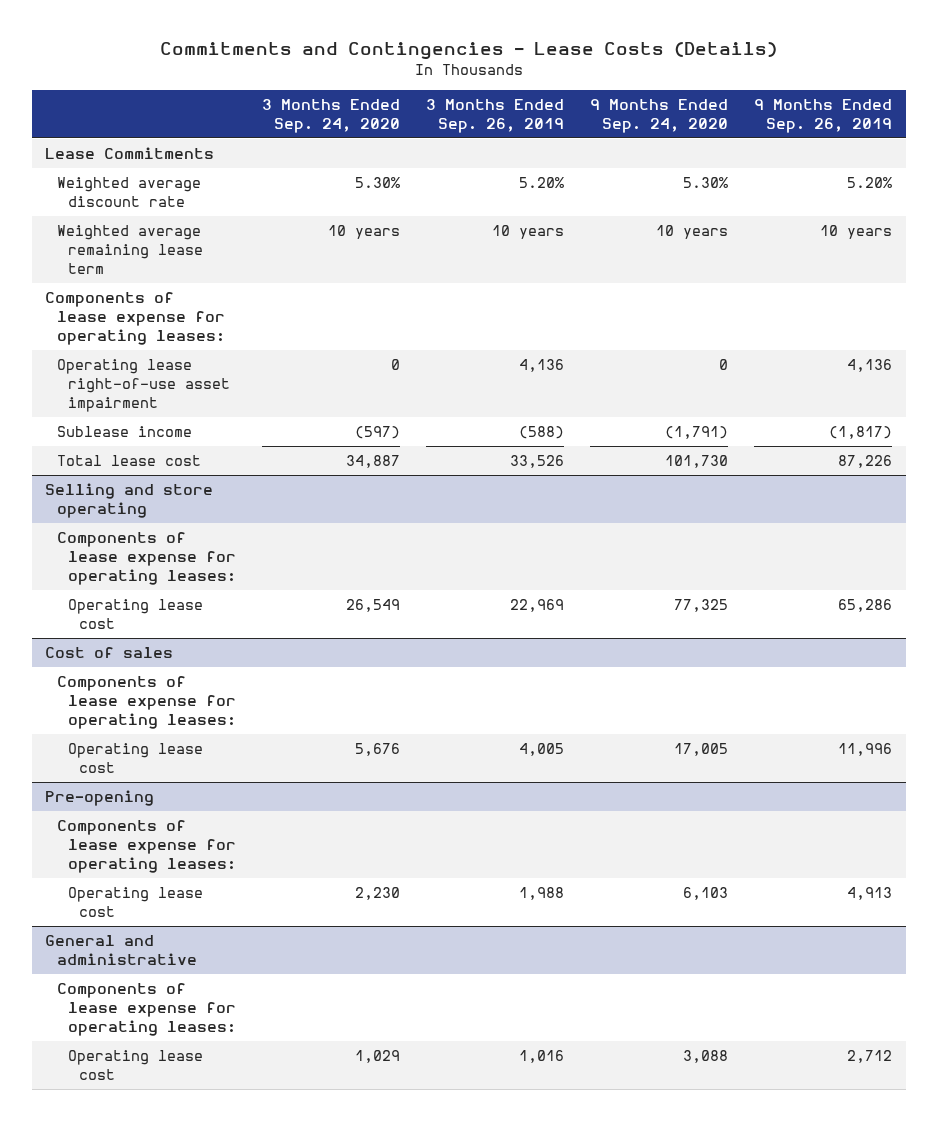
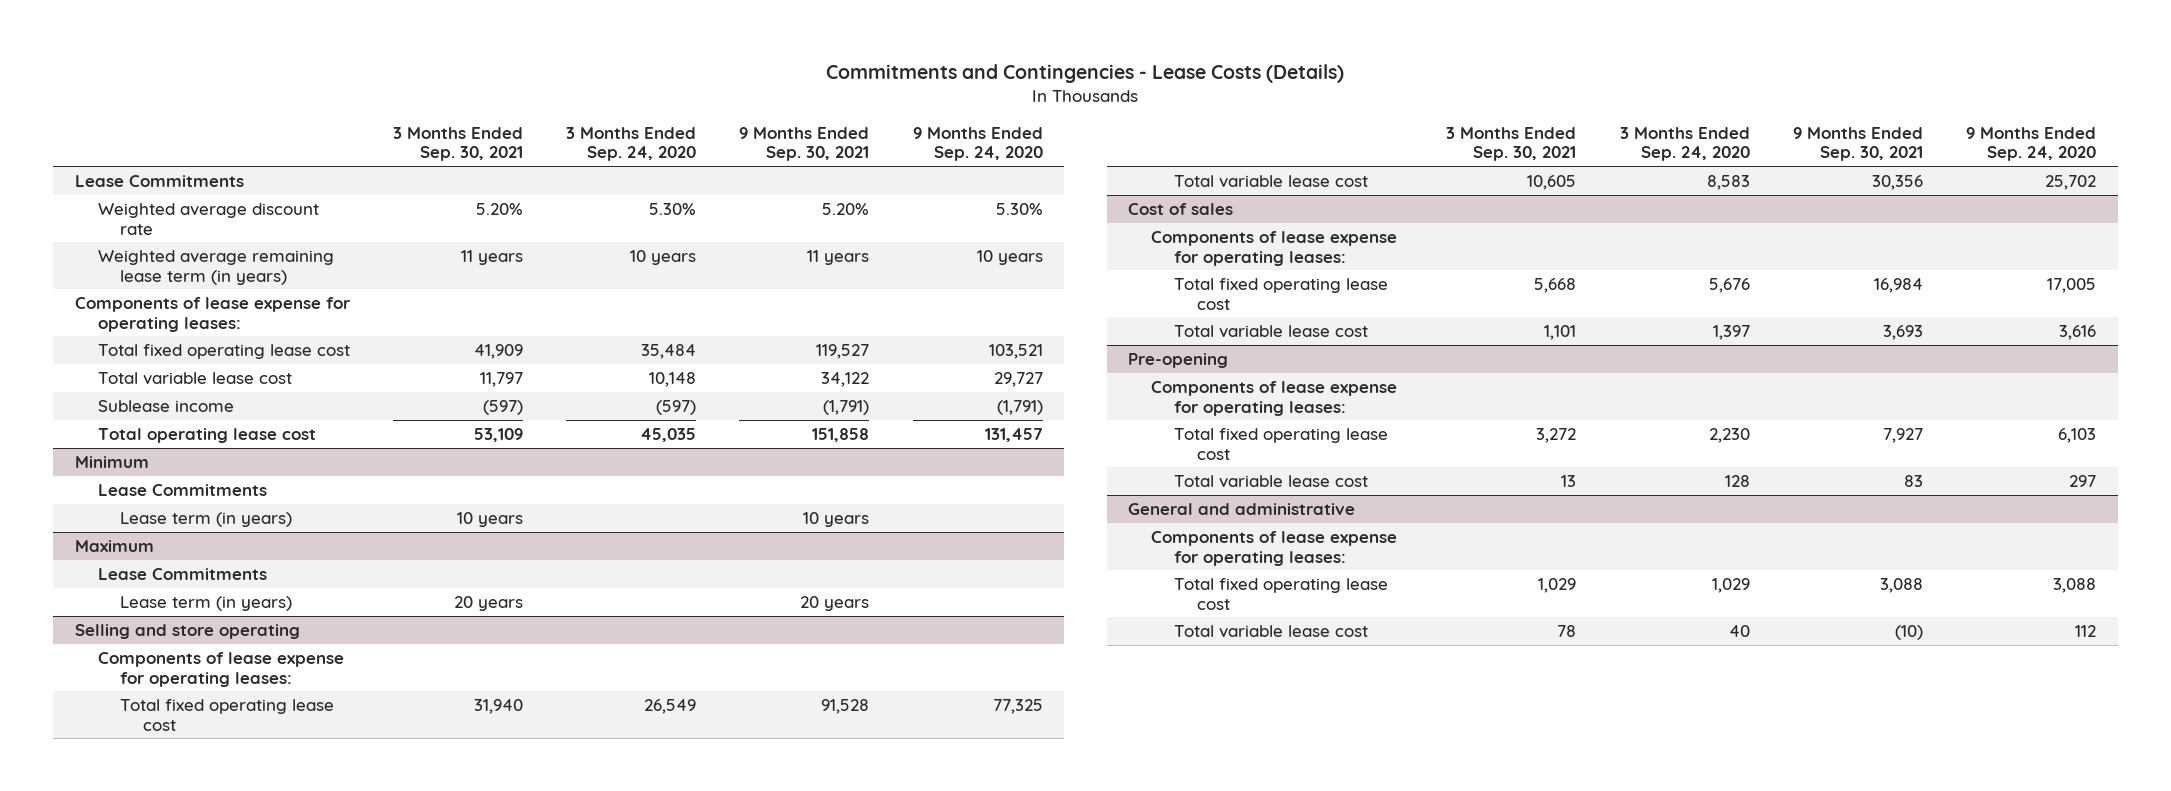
- | 3 Months Ended Sep. 24, 2020 | 3 Months Ended Sep. 26, 2019 | 9 Months Ended Sep. 24, 2020 | 9 Months Ended Sep. 26, 2019
+ | 3 Months Ended Sep. 30, 2021 | 3 Months Ended Sep. 24, 2020 | 9 Months Ended Sep. 30, 2021 | 9 Months Ended Sep. 24, 2020
- Weighted average remaining lease term | 10 years | 10 years | 10 years | 10 years
+ Weighted average remaining lease term (in years) | 11 years | 10 years | 11 years | 10 years
- Operating lease right-of-use asset impairment | 0 | 4,136 | 0 | 4,136
+ Total fixed operating lease cost | 41,909 | 35,484 | 119,527 | 103,521
+ Total variable lease cost | 11,797 | 10,148 | 34,122 | 29,727
- Total lease cost | 34,887 | 33,526 | 101,730 | 87,226
+ Total operating lease cost | 53,109 | 45,035 | 151,858 | 131,457
+ Minimum
+ Lease Commitments
+ Lease term (in years) | 10 years | | 10 years |
+ Maximum
+ Lease Commitments
+ Lease term (in years) | 20 years | | 20 years |
@ Selling and store operating
- Operating lease cost | 26,549 | 22,969 | 77,325 | 65,286
+ Total fixed operating lease cost | 31,940 | 26,549 | 91,528 | 77,325
+ Total variable lease cost | 10,605 | 8,583 | 30,356 | 25,702
@ Cost of sales
- Operating lease cost | 5,676 | 4,005 | 17,005 | 11,996
+ Total fixed operating lease cost | 5,668 | 5,676 | 16,984 | 17,005
+ Total variable lease cost | 1,101 | 1,397 | 3,693 | 3,616
@ Pre-opening
- Operating lease cost | 2,230 | 1,988 | 6,103 | 4,913
+ Total fixed operating lease cost | 3,272 | 2,230 | 7,927 | 6,103
+ Total variable lease cost | 13 | 128 | 83 | 297
@ General and administrative
- Operating lease cost | 1,029 | 1,016 | 3,088 | 2,712
+ Total fixed operating lease cost | 1,029 | 1,029 | 3,088 | 3,088
+ Total variable lease cost | 78 | 40 | (10) | 112

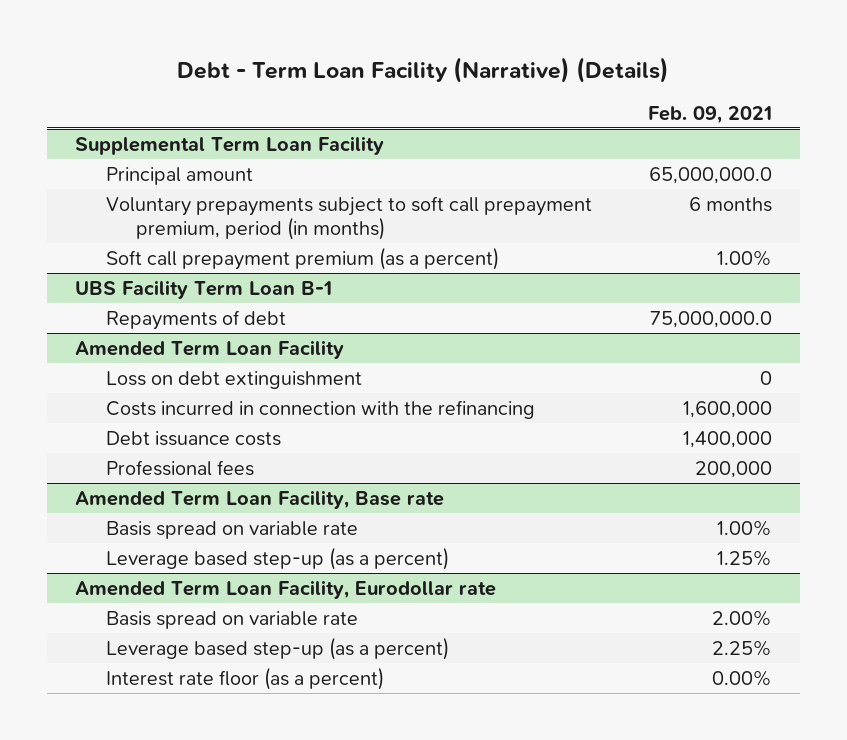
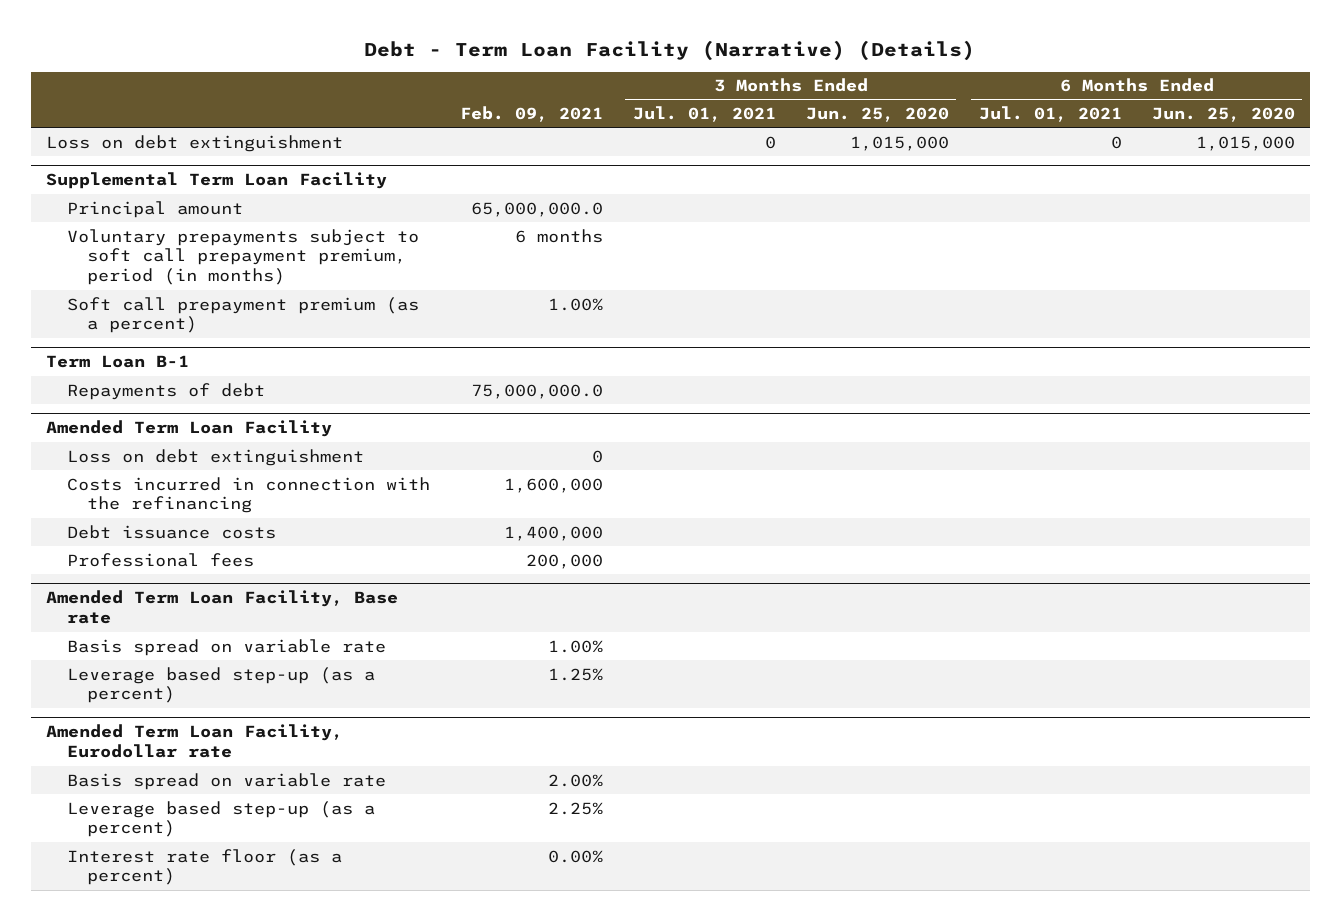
- | Feb. 09, 2021
+ | Feb. 09, 2021 | 3 Months Ended Jul. 01, 2021 | 3 Months Ended Jun. 25, 2020 | 6 Months Ended Jul. 01, 2021 | 6 Months Ended Jun. 25, 2020
+ Loss on debt extinguishment | | 0 | 1,015,000 | 0 | 1,015,000
- UBS Facility Term Loan B-1
+ Term Loan B-1

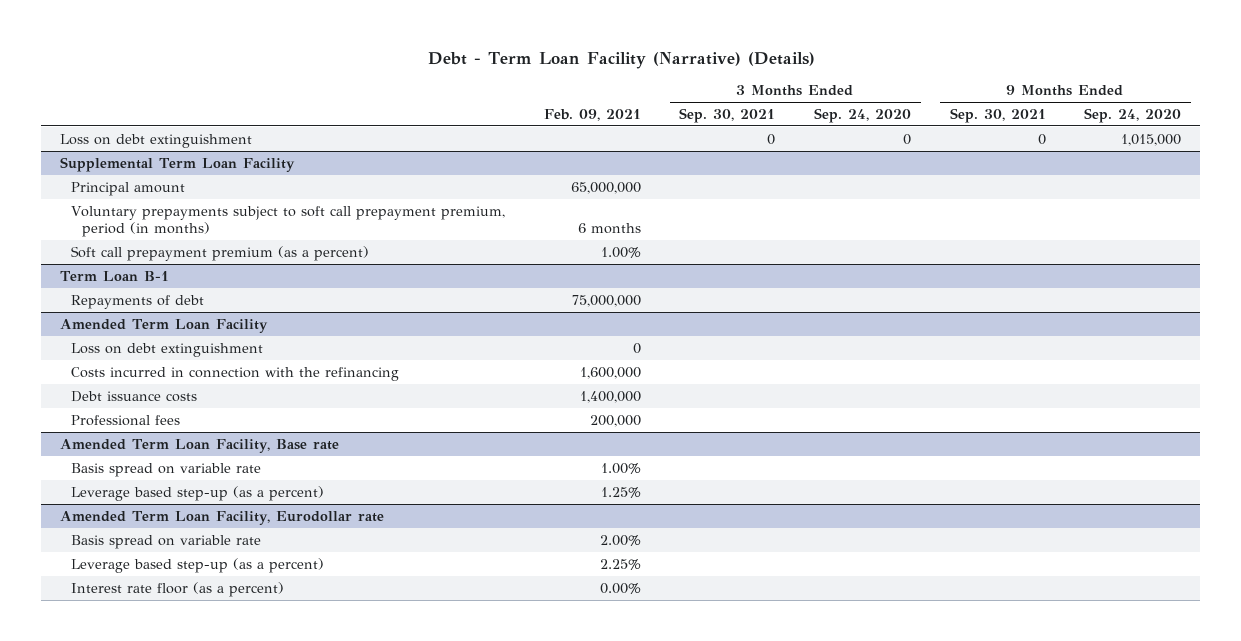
- | Feb. 09, 2021 | 3 Months Ended Jul. 01, 2021 | 3 Months Ended Jun. 25, 2020 | 6 Months Ended Jul. 01, 2021 | 6 Months Ended Jun. 25, 2020
+ | Feb. 09, 2021 | 3 Months Ended Sep. 30, 2021 | 3 Months Ended Sep. 24, 2020 | 9 Months Ended Sep. 30, 2021 | 9 Months Ended Sep. 24, 2020
@ Supplemental Term Loan Facility
- Principal amount | 65,000,000.0 | | | |
+ Principal amount | 65,000,000 | | | |
@ Term Loan B-1
- Repayments of debt | 75,000,000.0 | | | |
+ Repayments of debt | 75,000,000 | | | |

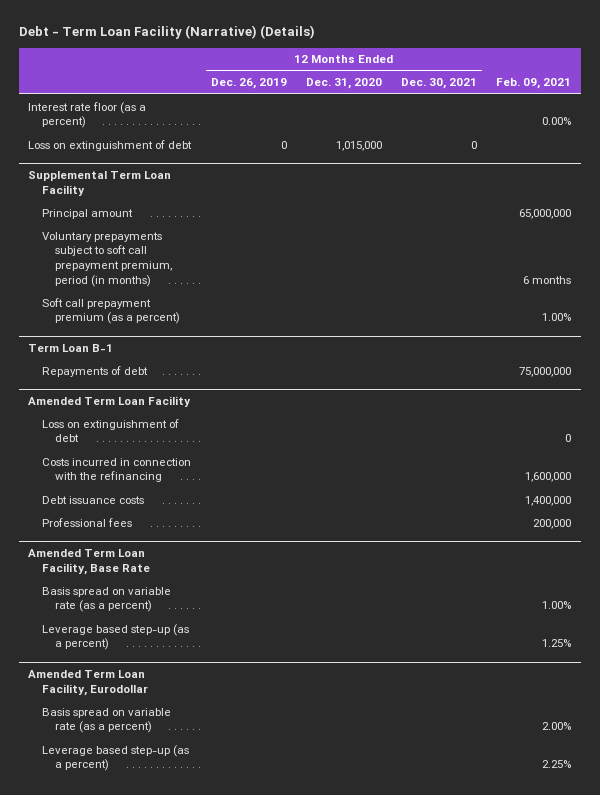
- | Feb. 09, 2021 | 3 Months Ended Sep. 30, 2021 | 3 Months Ended Sep. 24, 2020 | 9 Months Ended Sep. 30, 2021 | 9 Months Ended Sep. 24, 2020
+ | 12 Months Ended Dec. 26, 2019 | 12 Months Ended Dec. 31, 2020 | 12 Months Ended Dec. 30, 2021 | Feb. 09, 2021
- Loss on debt extinguishment | | 0 | 0 | 0 | 1,015,000
+ Interest rate floor (as a percent) | | | | 0.00%
+ Loss on extinguishment of debt | 0 | 1,015,000 | 0 |
@ Amended Term Loan Facility
- Loss on debt extinguishment | 0 | | | |
+ Loss on extinguishment of debt | | | | 0
- Amended Term Loan Facility, Base rate
- Basis spread on variable rate | 1.00% | | | |
+ Amended Term Loan Facility, Base Rate
+ Basis spread on variable rate (as a percent) | | | | 1.00%
- Amended Term Loan Facility, Eurodollar rate
- Basis spread on variable rate | 2.00% | | | |
+ Amended Term Loan Facility, Eurodollar
+ Basis spread on variable rate (as a percent) | | | | 2.00%
- Interest rate floor (as a percent) | 0.00% | | | |

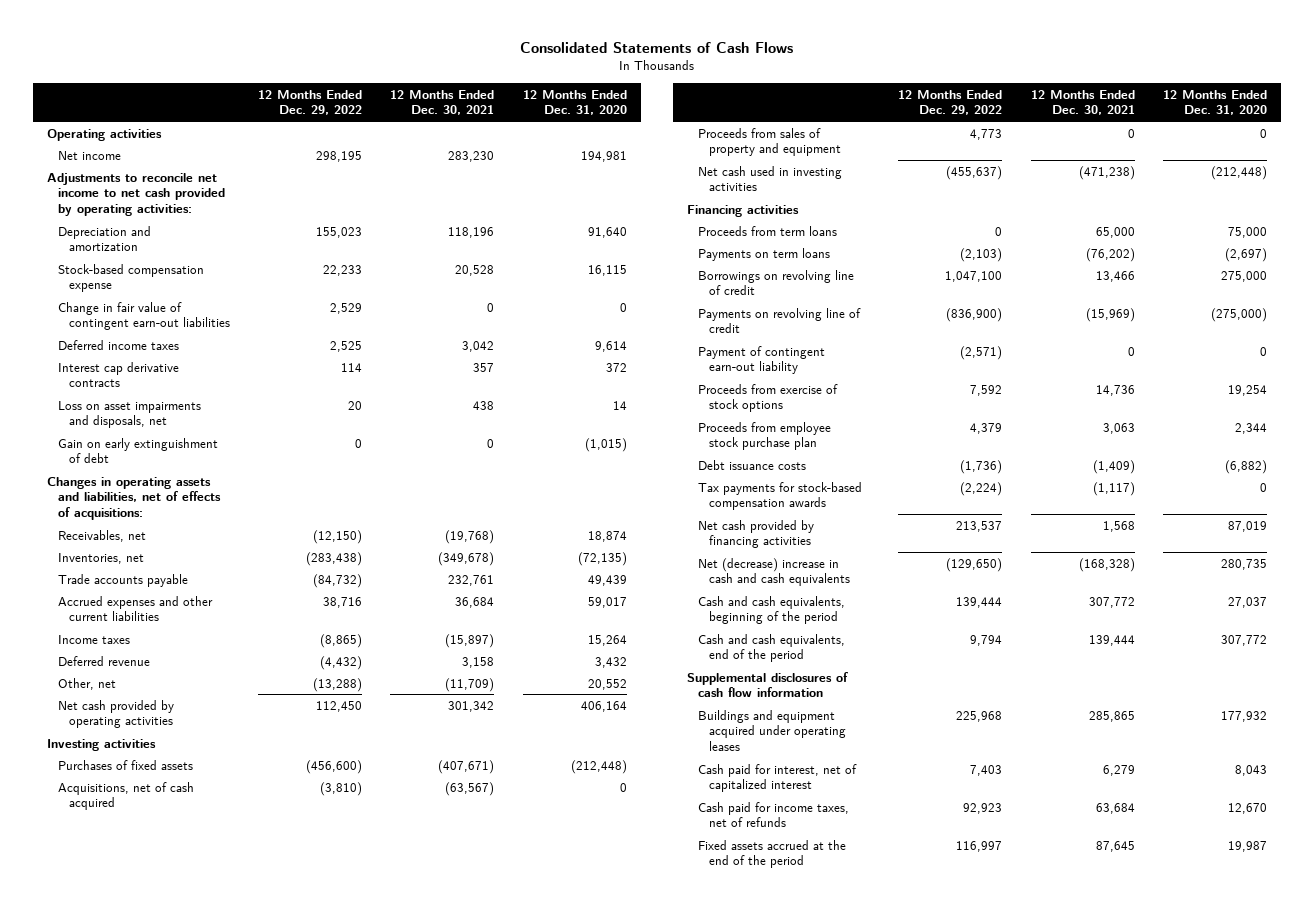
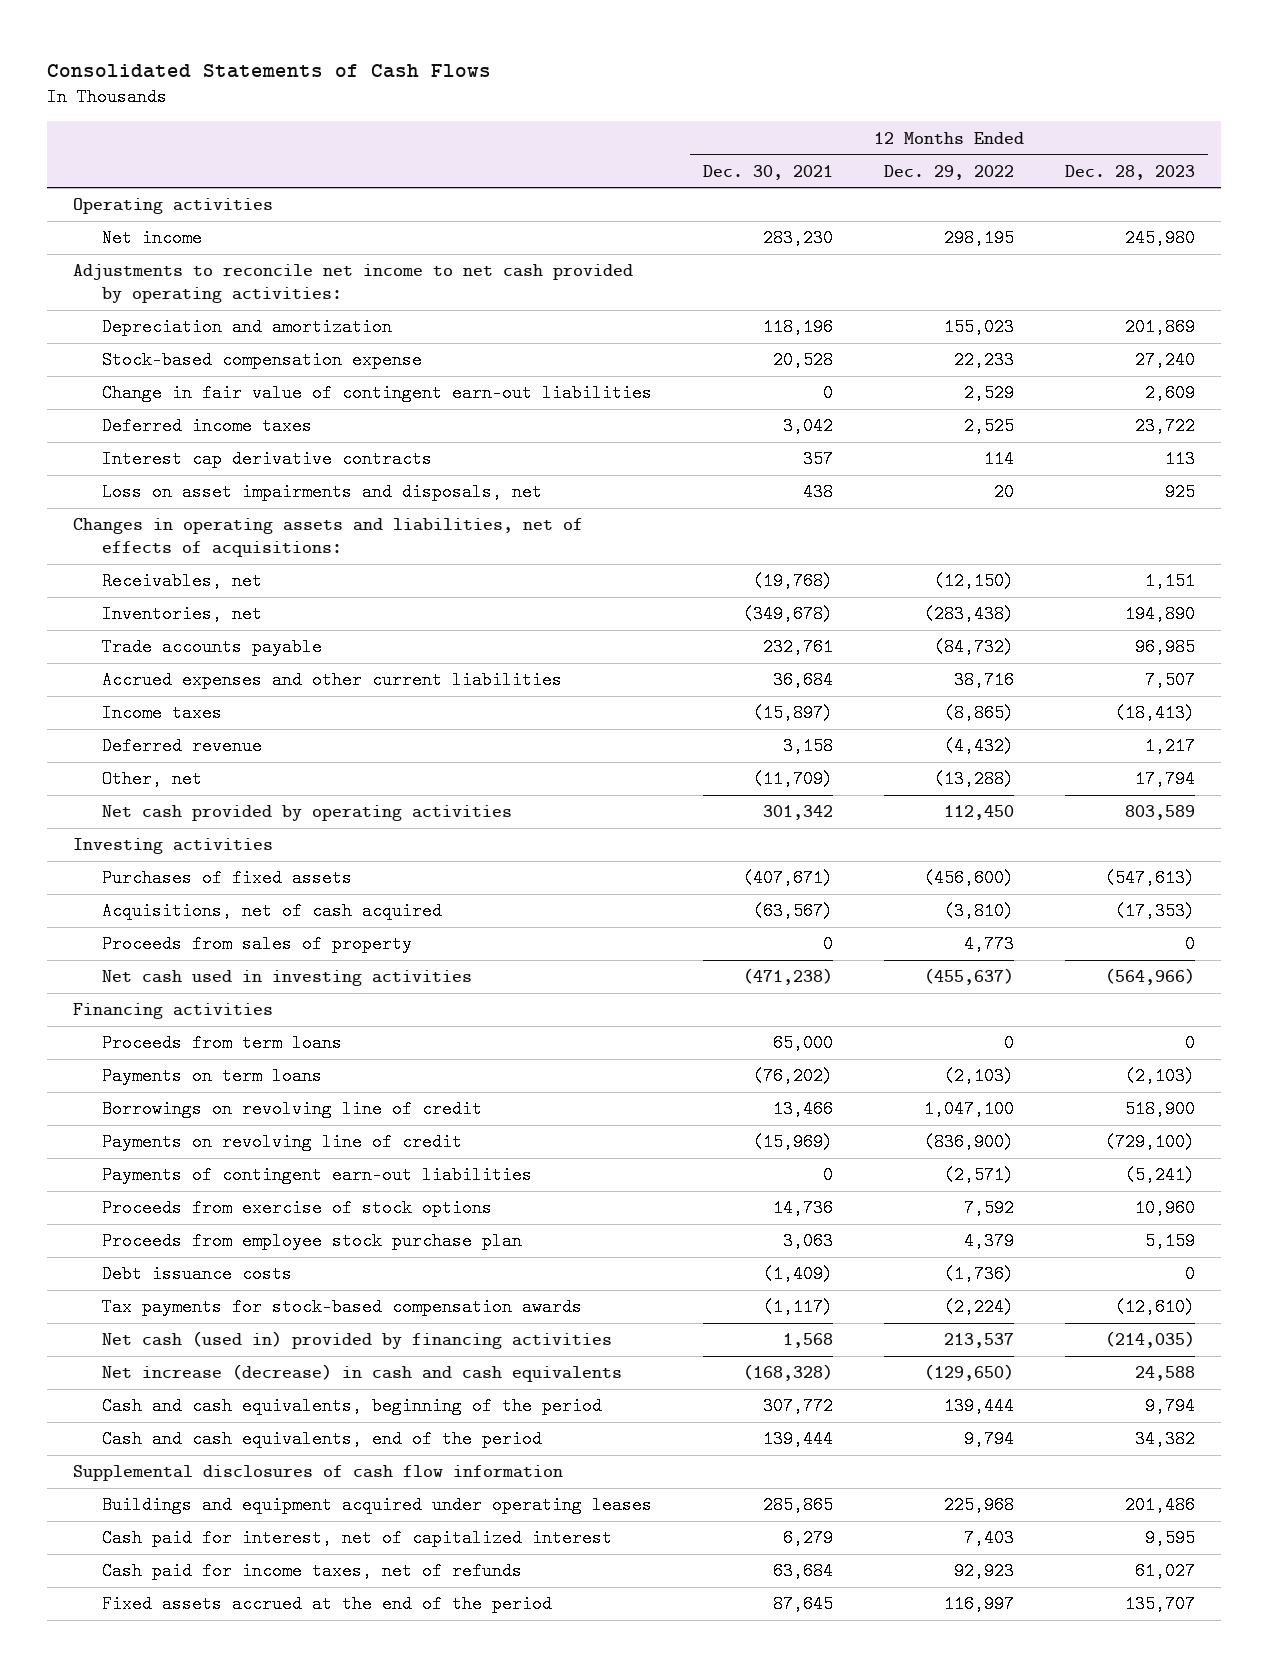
- | 12 Months Ended Dec. 29, 2022 | 12 Months Ended Dec. 30, 2021 | 12 Months Ended Dec. 31, 2020
+ | 12 Months Ended Dec. 30, 2021 | 12 Months Ended Dec. 29, 2022 | 12 Months Ended Dec. 28, 2023
- Gain on early extinguishment of debt | 0 | 0 | (1,015)
- Proceeds from sales of property and equipment | 4,773 | 0 | 0
+ Proceeds from sales of property | 0 | 4,773 | 0
- Payment of contingent earn-out liability | (2,571) | 0 | 0
+ Payments of contingent earn-out liabilities | 0 | (2,571) | (5,241)
- Net cash provided by financing activities | 213,537 | 1,568 | 87,019
- Net (decrease) increase in cash and cash equivalents | (129,650) | (168,328) | 280,735
+ Net cash (used in) provided by financing activities | 1,568 | 213,537 | (214,035)
+ Net increase (decrease) in cash and cash equivalents | (168,328) | (129,650) | 24,588

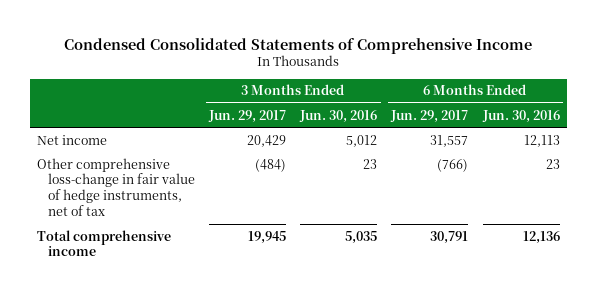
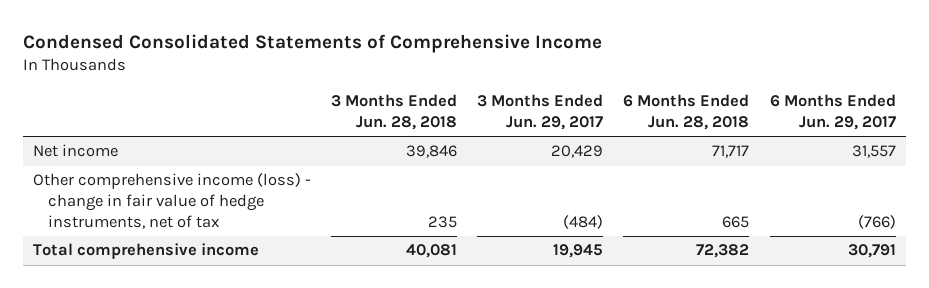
- | 3 Months Ended Jun. 29, 2017 | 3 Months Ended Jun. 30, 2016 | 6 Months Ended Jun. 29, 2017 | 6 Months Ended Jun. 30, 2016
+ | 3 Months Ended Jun. 28, 2018 | 3 Months Ended Jun. 29, 2017 | 6 Months Ended Jun. 28, 2018 | 6 Months Ended Jun. 29, 2017
- Other comprehensive loss-change in fair value of hedge instruments, net of tax | (484) | 23 | (766) | 23
+ Other comprehensive income (loss) - change in fair value of hedge instruments, net of tax | 235 | (484) | 665 | (766)

